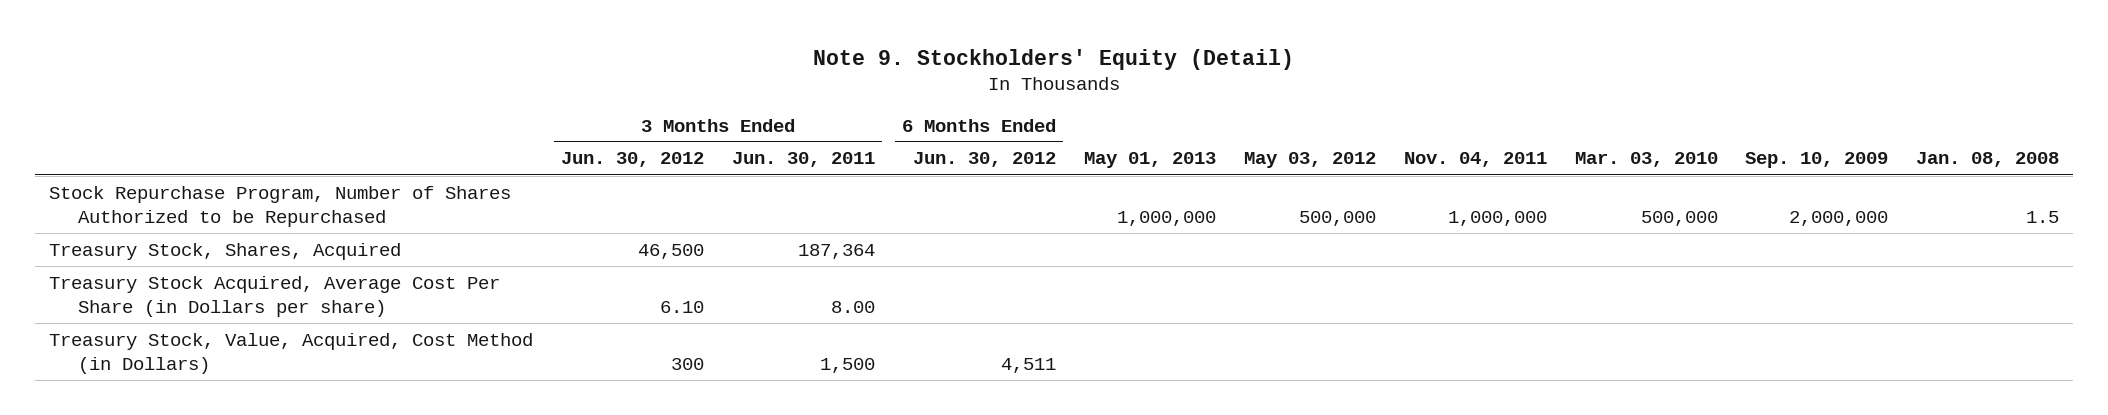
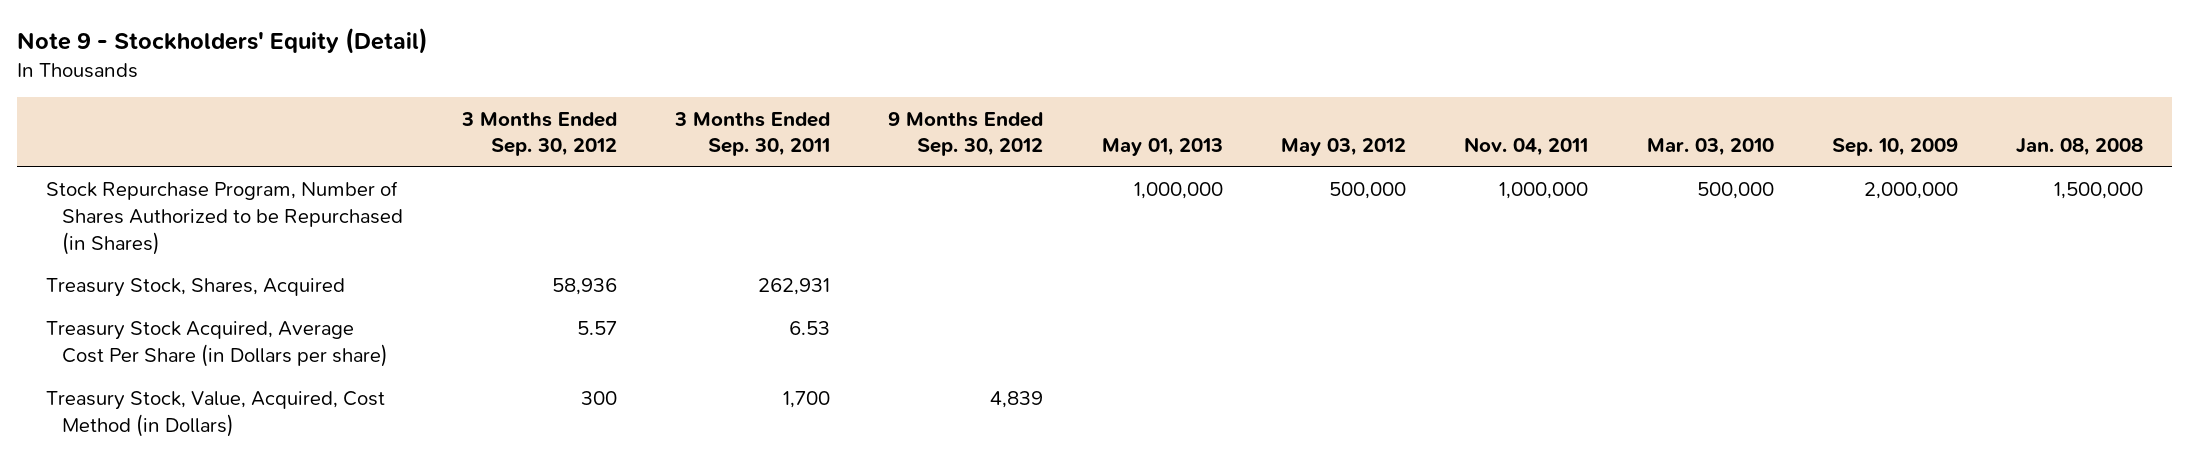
- Note 9. Stockholders' Equity (Detail)
+ Note 9 - Stockholders' Equity (Detail)
- | 3 Months Ended Jun. 30, 2012 | 3 Months Ended Jun. 30, 2011 | 6 Months Ended Jun. 30, 2012 | May 01, 2013 | May 03, 2012 | Nov. 04, 2011 | Mar. 03, 2010 | Sep. 10, 2009 | Jan. 08, 2008
+ | 3 Months Ended Sep. 30, 2012 | 3 Months Ended Sep. 30, 2011 | 9 Months Ended Sep. 30, 2012 | May 01, 2013 | May 03, 2012 | Nov. 04, 2011 | Mar. 03, 2010 | Sep. 10, 2009 | Jan. 08, 2008
- Stock Repurchase Program, Number of Shares Authorized to be Repurchased | | | | 1,000,000 | 500,000 | 1,000,000 | 500,000 | 2,000,000 | 1.5
+ Stock Repurchase Program, Number of Shares Authorized to be Repurchased (in Shares) | | | | 1,000,000 | 500,000 | 1,000,000 | 500,000 | 2,000,000 | 1,500,000

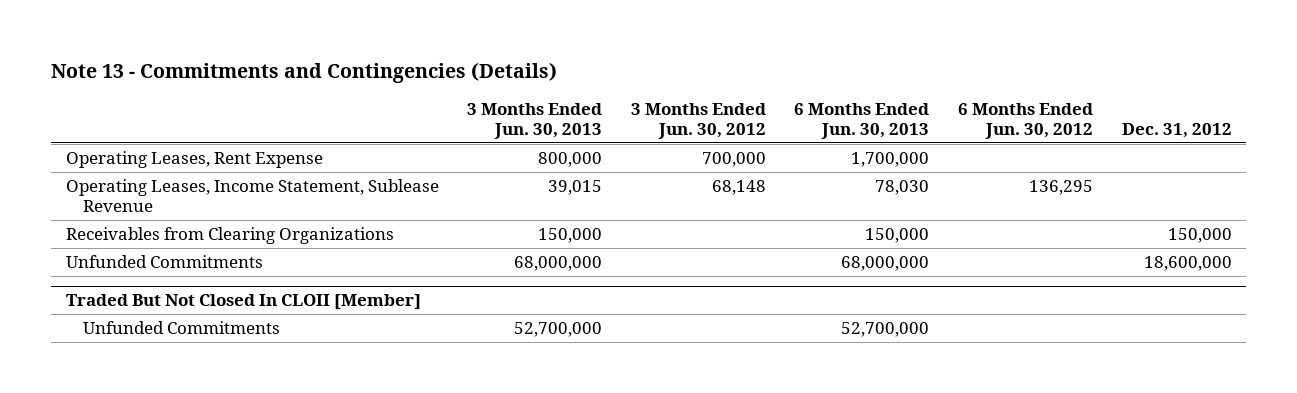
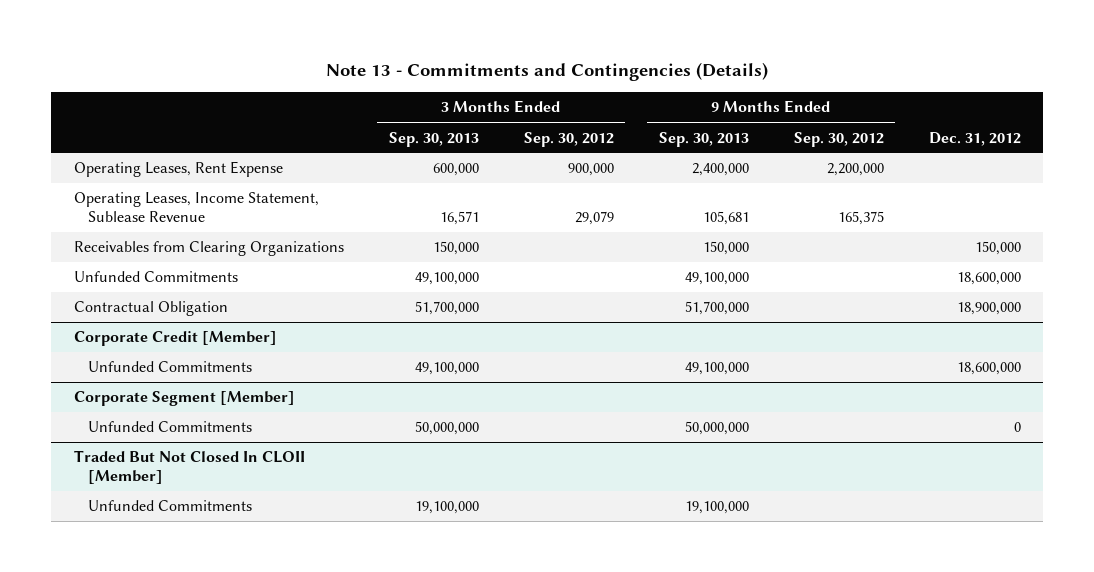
- | 3 Months Ended Jun. 30, 2013 | 3 Months Ended Jun. 30, 2012 | 6 Months Ended Jun. 30, 2013 | 6 Months Ended Jun. 30, 2012 | Dec. 31, 2012
+ | 3 Months Ended Sep. 30, 2013 | 3 Months Ended Sep. 30, 2012 | 9 Months Ended Sep. 30, 2013 | 9 Months Ended Sep. 30, 2012 | Dec. 31, 2012
+ Contractual Obligation | 51,700,000 | | 51,700,000 | | 18,900,000
+ Corporate Credit [Member]
+ Unfunded Commitments | 49,100,000 | | 49,100,000 | | 18,600,000
+ Corporate Segment [Member]
+ Unfunded Commitments | 50,000,000 | | 50,000,000 | | 0

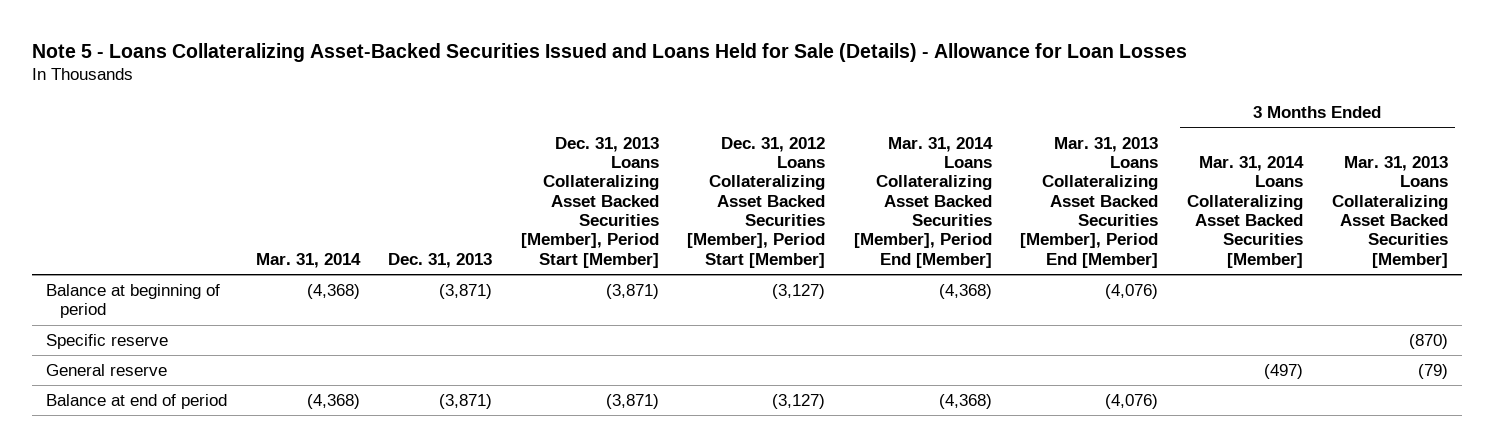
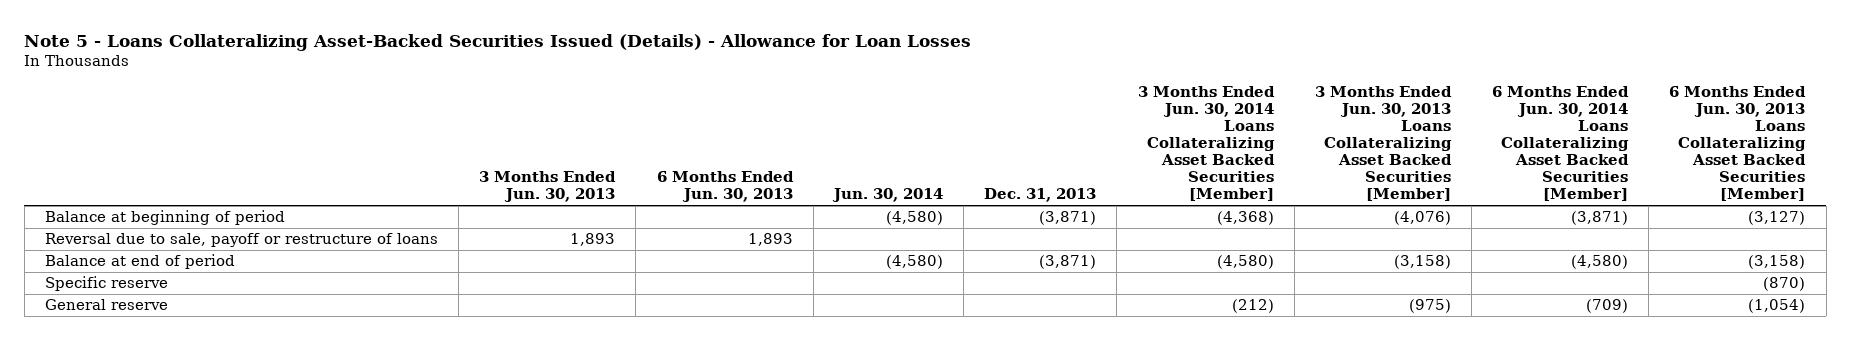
- Note 5 - Loans Collateralizing Asset-Backed Securities Issued and Loans Held for Sale (Details) - Allowance for Loan Losses
+ Note 5 - Loans Collateralizing Asset-Backed Securities Issued (Details) - Allowance for Loan Losses
- | Mar. 31, 2014 | Dec. 31, 2013 | Dec. 31, 2013 Loans Collateralizing Asset Backed Securities [Member], Period Start [Member] | Dec. 31, 2012 Loans Collateralizing Asset Backed Securities [Member], Period Start [Member] | Mar. 31, 2014 Loans Collateralizing Asset Backed Securities [Member], Period End [Member] | Mar. 31, 2013 Loans Collateralizing Asset Backed Securities [Member], Period End [Member] | 3 Months Ended Mar. 31, 2014 Loans Collateralizing Asset Backed Securities [Member] | 3 Months Ended Mar. 31, 2013 Loans Collateralizing Asset Backed Securities [Member]
+ | 3 Months Ended Jun. 30, 2013 | 6 Months Ended Jun. 30, 2013 | Jun. 30, 2014 | Dec. 31, 2013 | 3 Months Ended Jun. 30, 2014 Loans Collateralizing Asset Backed Securities [Member] | 3 Months Ended Jun. 30, 2013 Loans Collateralizing Asset Backed Securities [Member] | 6 Months Ended Jun. 30, 2014 Loans Collateralizing Asset Backed Securities [Member] | 6 Months Ended Jun. 30, 2013 Loans Collateralizing Asset Backed Securities [Member]
+ Reversal due to sale, payoff or restructure of loans | 1,893 | 1,893 | | | | | |
moved up: Balance at end of period | | | (4,580) | (3,871) | (4,580) | (3,158) | (4,580) | (3,158)

